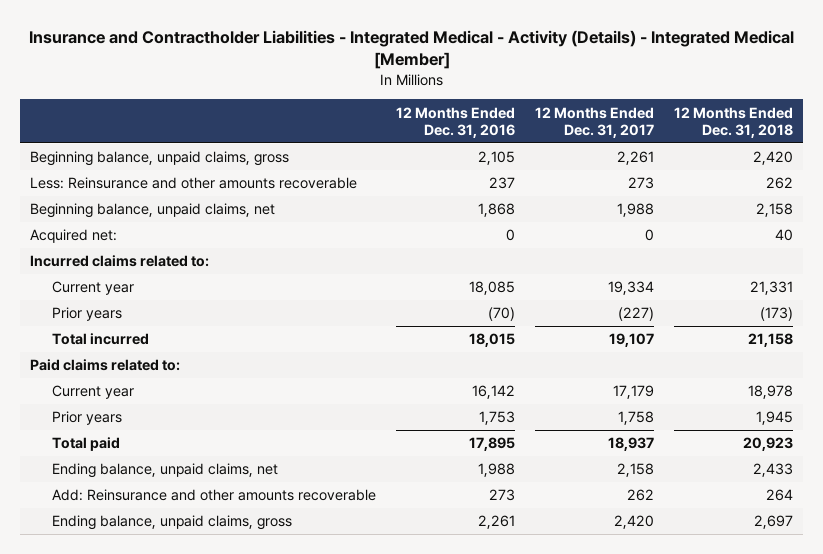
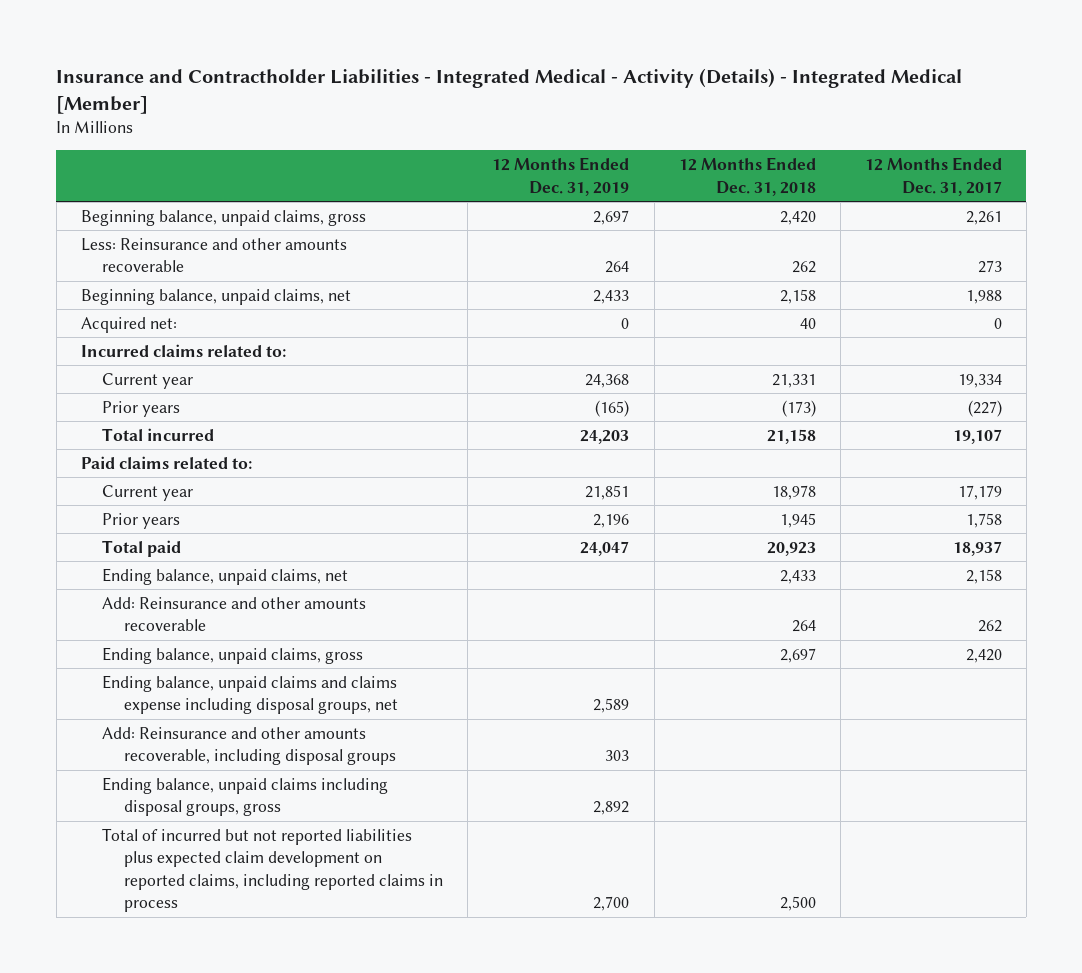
- | 12 Months Ended Dec. 31, 2016 | 12 Months Ended Dec. 31, 2017 | 12 Months Ended Dec. 31, 2018
+ | 12 Months Ended Dec. 31, 2019 | 12 Months Ended Dec. 31, 2018 | 12 Months Ended Dec. 31, 2017
+ Ending balance, unpaid claims and claims expense including disposal groups, net | 2,589 | |
+ Add: Reinsurance and other amounts recoverable, including disposal groups | 303 | |
+ Ending balance, unpaid claims including disposal groups, gross | 2,892 | |
+ Total of incurred but not reported liabilities plus expected claim development on reported claims, including reported claims in process | 2,700 | 2,500 |

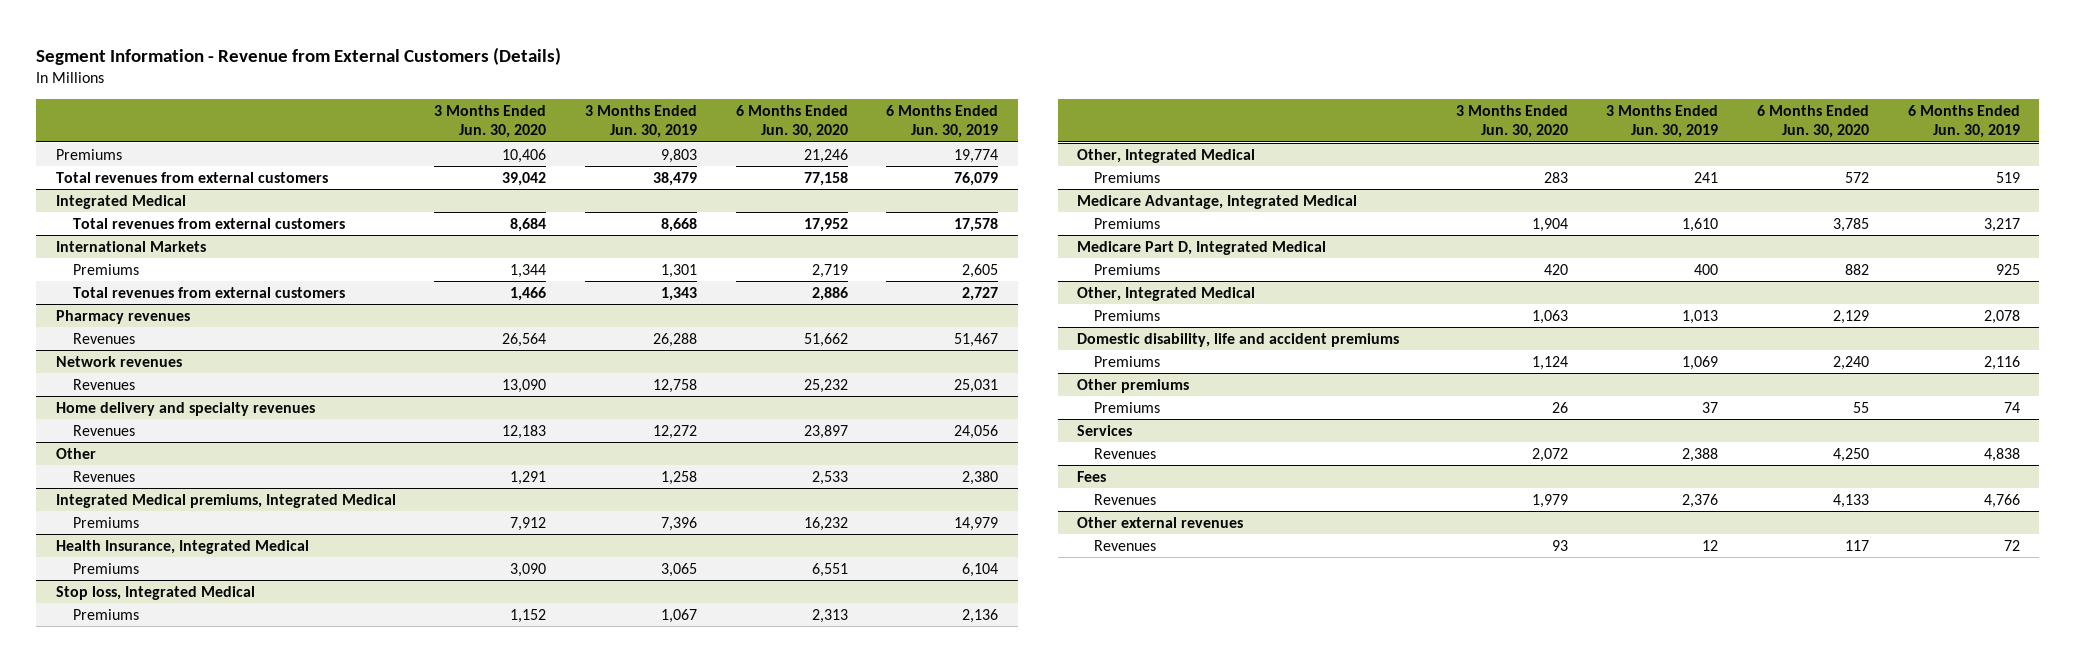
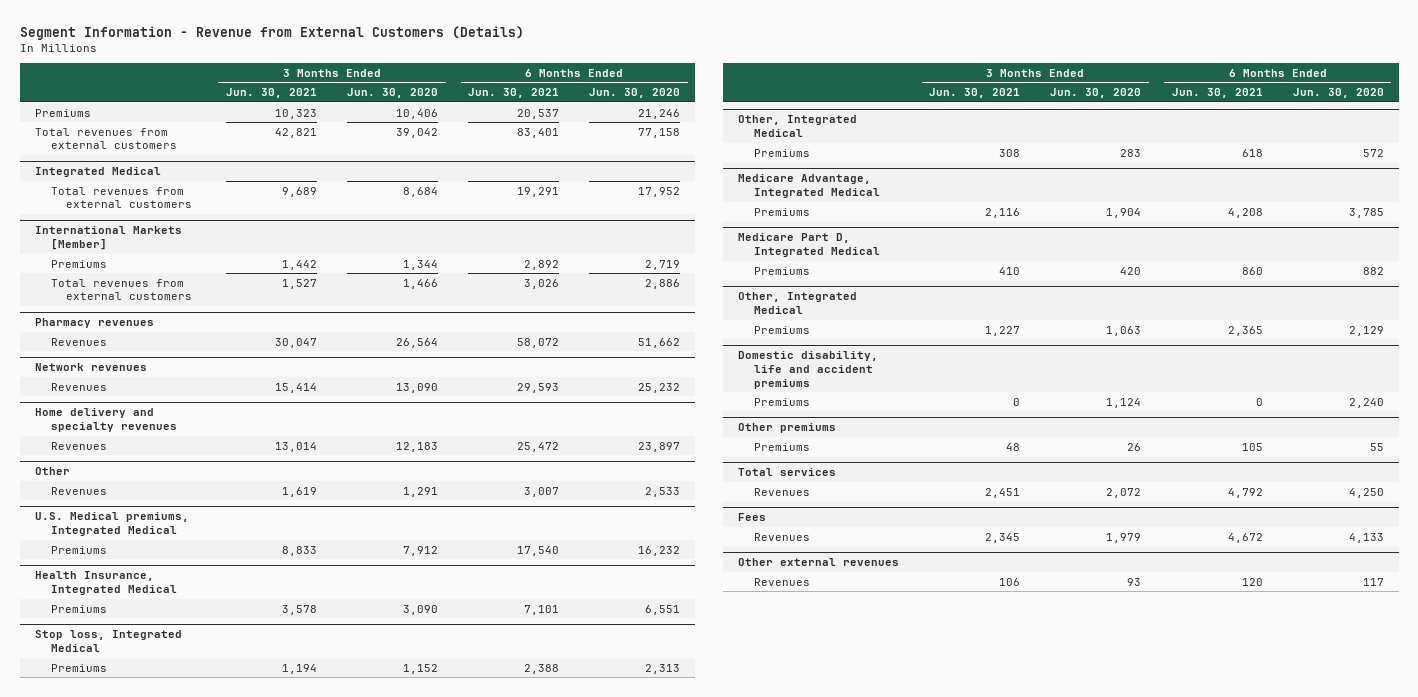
- | 3 Months Ended Jun. 30, 2020 | 3 Months Ended Jun. 30, 2019 | 6 Months Ended Jun. 30, 2020 | 6 Months Ended Jun. 30, 2019
+ | 3 Months Ended Jun. 30, 2021 | 3 Months Ended Jun. 30, 2020 | 6 Months Ended Jun. 30, 2021 | 6 Months Ended Jun. 30, 2020
- International Markets
+ International Markets [Member]
- Integrated Medical premiums, Integrated Medical
+ U.S. Medical premiums, Integrated Medical
- Services
+ Total services

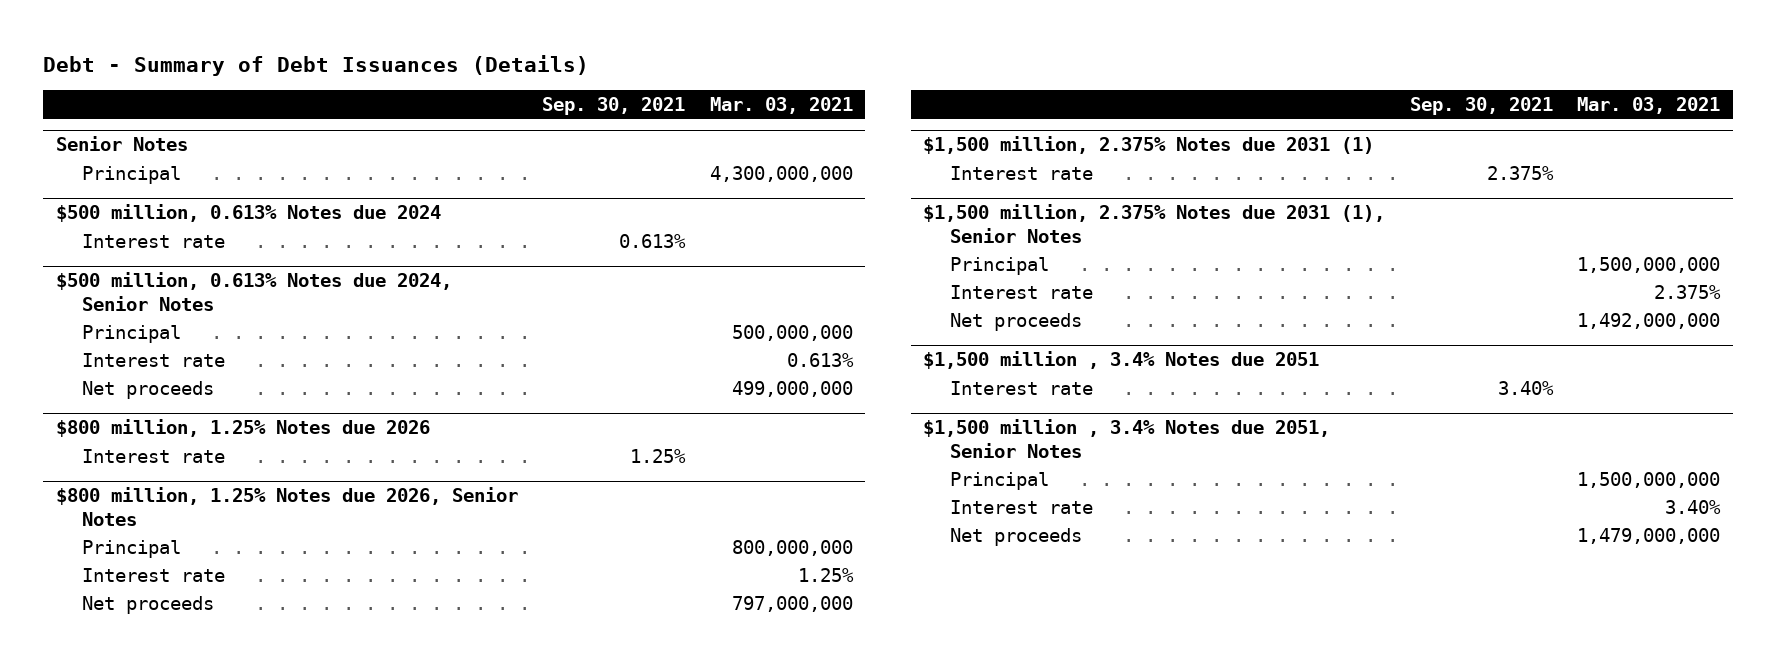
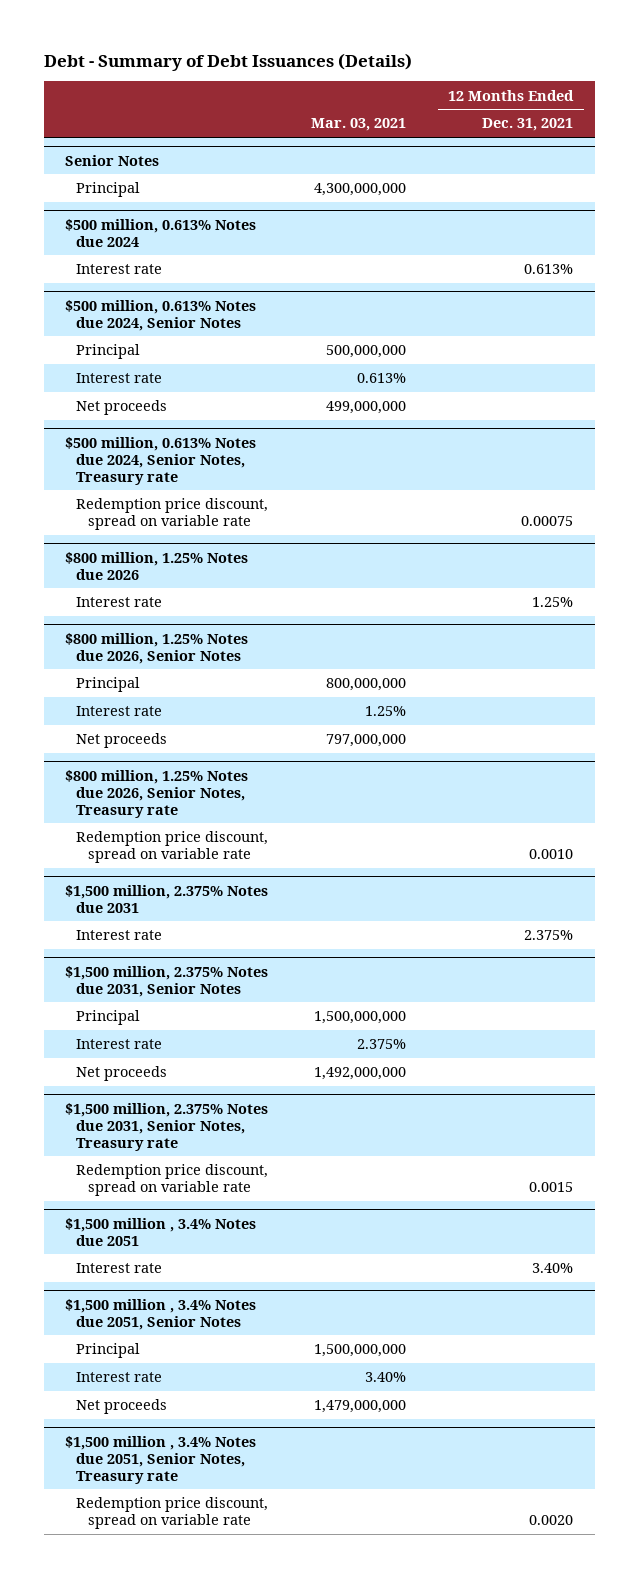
- | Sep. 30, 2021 | Mar. 03, 2021
+ | Mar. 03, 2021 | 12 Months Ended Dec. 31, 2021
+ $500 million, 0.613% Notes due 2024, Senior Notes, Treasury rate
+ Redemption price discount, spread on variable rate | | 0.00075
- $1,500 million, 2.375% Notes due 2031 (1)
+ $800 million, 1.25% Notes due 2026, Senior Notes, Treasury rate
+ Redemption price discount, spread on variable rate | | 0.0010
+ $1,500 million, 2.375% Notes due 2031
- $1,500 million, 2.375% Notes due 2031 (1), Senior Notes
+ $1,500 million, 2.375% Notes due 2031, Senior Notes
+ $1,500 million, 2.375% Notes due 2031, Senior Notes, Treasury rate
+ Redemption price discount, spread on variable rate | | 0.0015
+ $1,500 million , 3.4% Notes due 2051, Senior Notes, Treasury rate
+ Redemption price discount, spread on variable rate | | 0.0020

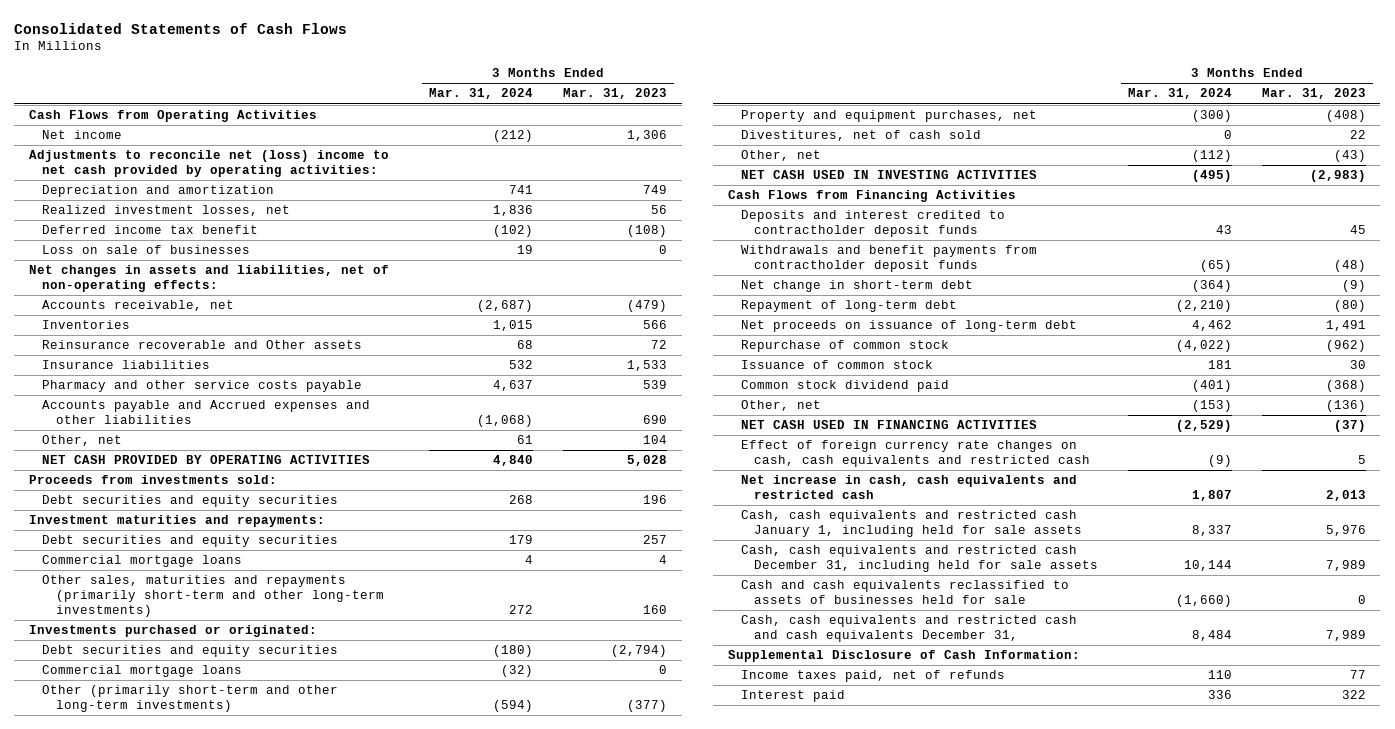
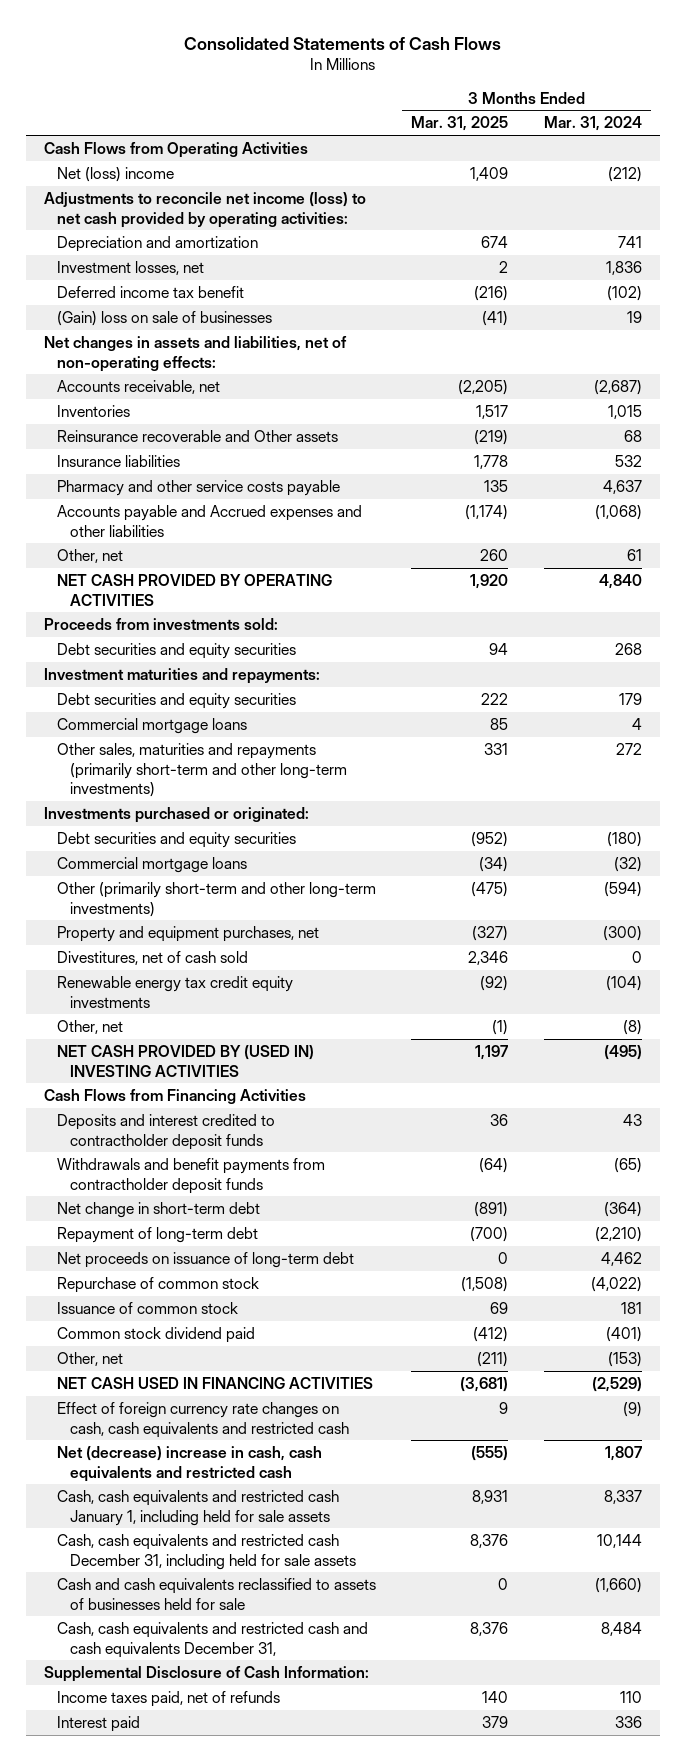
- | 3 Months Ended Mar. 31, 2024 | 3 Months Ended Mar. 31, 2023
+ | 3 Months Ended Mar. 31, 2025 | 3 Months Ended Mar. 31, 2024
- Net income | (212) | 1,306
- Adjustments to reconcile net (loss) income to net cash provided by operating activities:
+ Net (loss) income | 1,409 | (212)
+ Adjustments to reconcile net income (loss) to net cash provided by operating activities:
- Realized investment losses, net | 1,836 | 56
+ Investment losses, net | 2 | 1,836
- Loss on sale of businesses | 19 | 0
+ (Gain) loss on sale of businesses | (41) | 19
- Other, net | (112) | (43)
- NET CASH USED IN INVESTING ACTIVITIES | (495) | (2,983)
+ Renewable energy tax credit equity investments | (92) | (104)
+ Other, net | (1) | (8)
+ NET CASH PROVIDED BY (USED IN) INVESTING ACTIVITIES | 1,197 | (495)
- Net increase in cash, cash equivalents and restricted cash | 1,807 | 2,013
+ Net (decrease) increase in cash, cash equivalents and restricted cash | (555) | 1,807

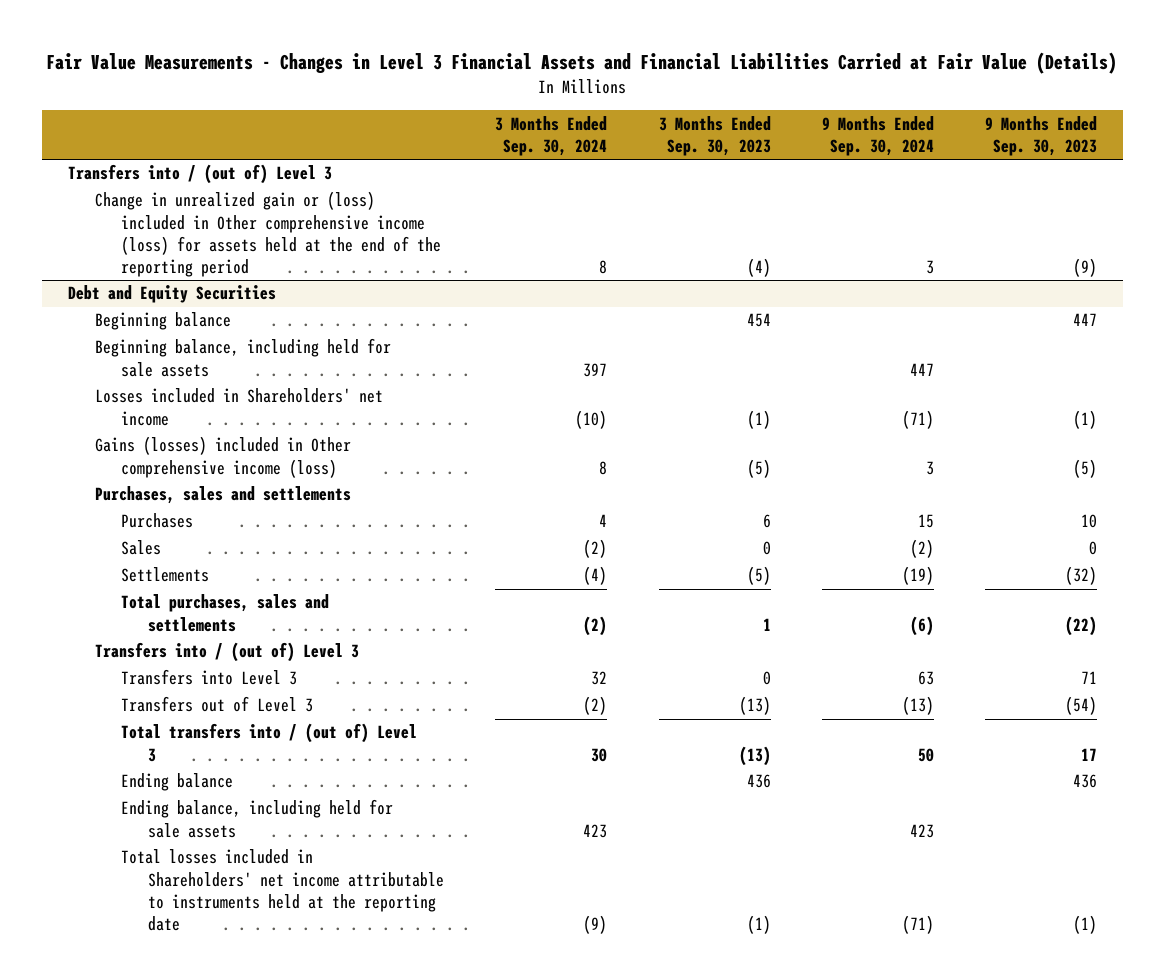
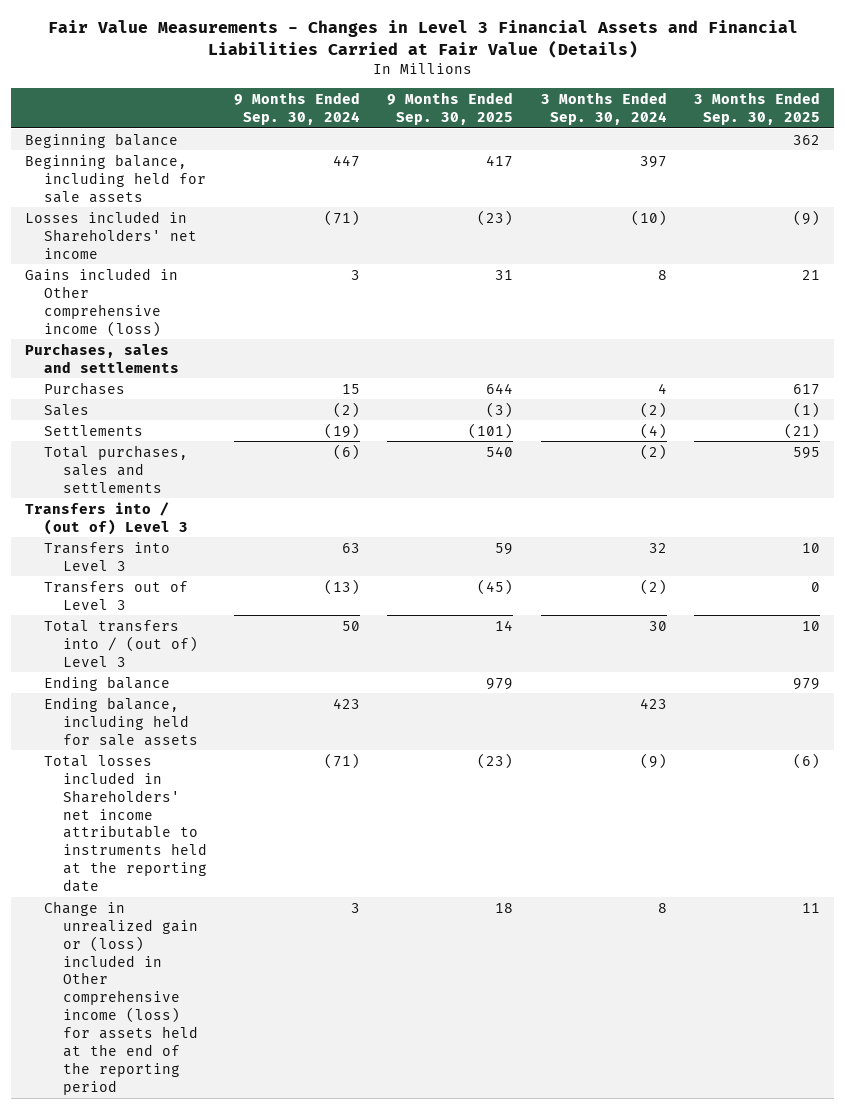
- | 3 Months Ended Sep. 30, 2024 | 3 Months Ended Sep. 30, 2023 | 9 Months Ended Sep. 30, 2024 | 9 Months Ended Sep. 30, 2023
+ | 9 Months Ended Sep. 30, 2024 | 9 Months Ended Sep. 30, 2025 | 3 Months Ended Sep. 30, 2024 | 3 Months Ended Sep. 30, 2025
- Transfers into / (out of) Level 3
- Debt and Equity Securities
- Gains (losses) included in Other comprehensive income (loss) | 8 | (5) | 3 | (5)
+ Gains included in Other comprehensive income (loss) | 3 | 31 | 8 | 21
moved down: Change in unrealized gain or (loss) included in Other comprehensive income (loss) for assets held at the end of the reporting period | 3 | 18 | 8 | 11

